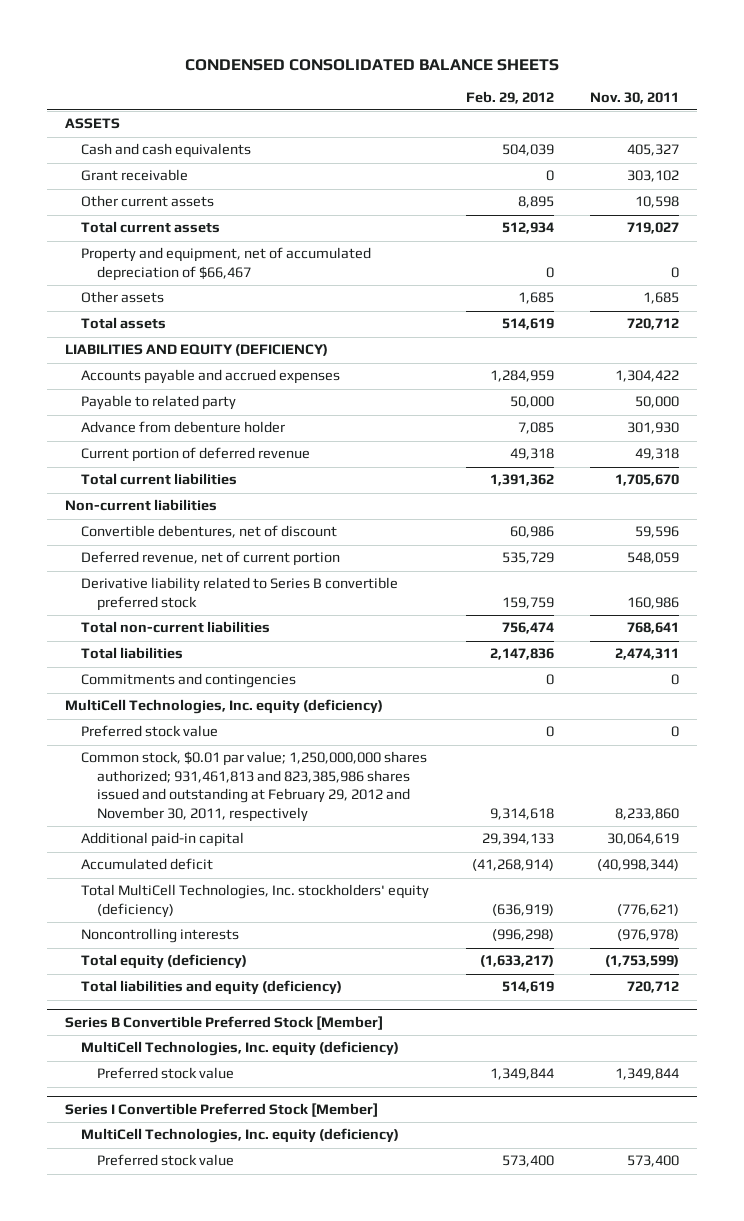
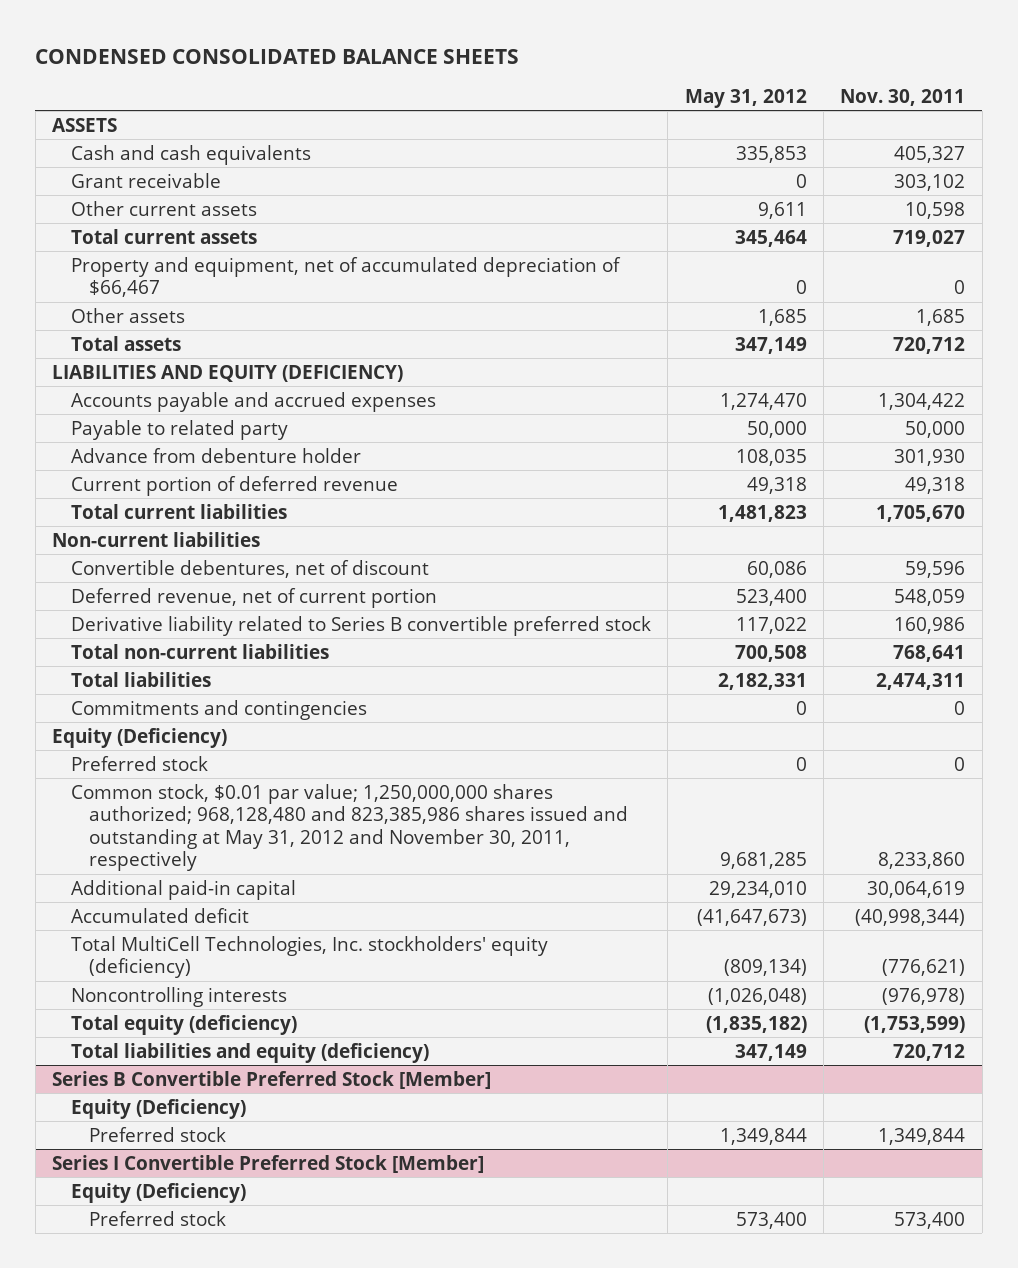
- | Feb. 29, 2012 | Nov. 30, 2011
+ | May 31, 2012 | Nov. 30, 2011
- MultiCell Technologies, Inc. equity (deficiency)
- Preferred stock value | 0 | 0
- Common stock, $0.01 par value; 1,250,000,000 shares authorized; 931,461,813 and 823,385,986 shares issued and outstanding at February 29, 2012 and November 30, 2011, respectively | 9,314,618 | 8,233,860
+ Equity (Deficiency)
+ Preferred stock | 0 | 0
+ Common stock, $0.01 par value; 1,250,000,000 shares authorized; 968,128,480 and 823,385,986 shares issued and outstanding at May 31, 2012 and November 30, 2011, respectively | 9,681,285 | 8,233,860
@ Series B Convertible Preferred Stock [Member]
- MultiCell Technologies, Inc. equity (deficiency)
- Preferred stock value | 1,349,844 | 1,349,844
+ Equity (Deficiency)
+ Preferred stock | 1,349,844 | 1,349,844
@ Series I Convertible Preferred Stock [Member]
- MultiCell Technologies, Inc. equity (deficiency)
- Preferred stock value | 573,400 | 573,400
+ Equity (Deficiency)
+ Preferred stock | 573,400 | 573,400

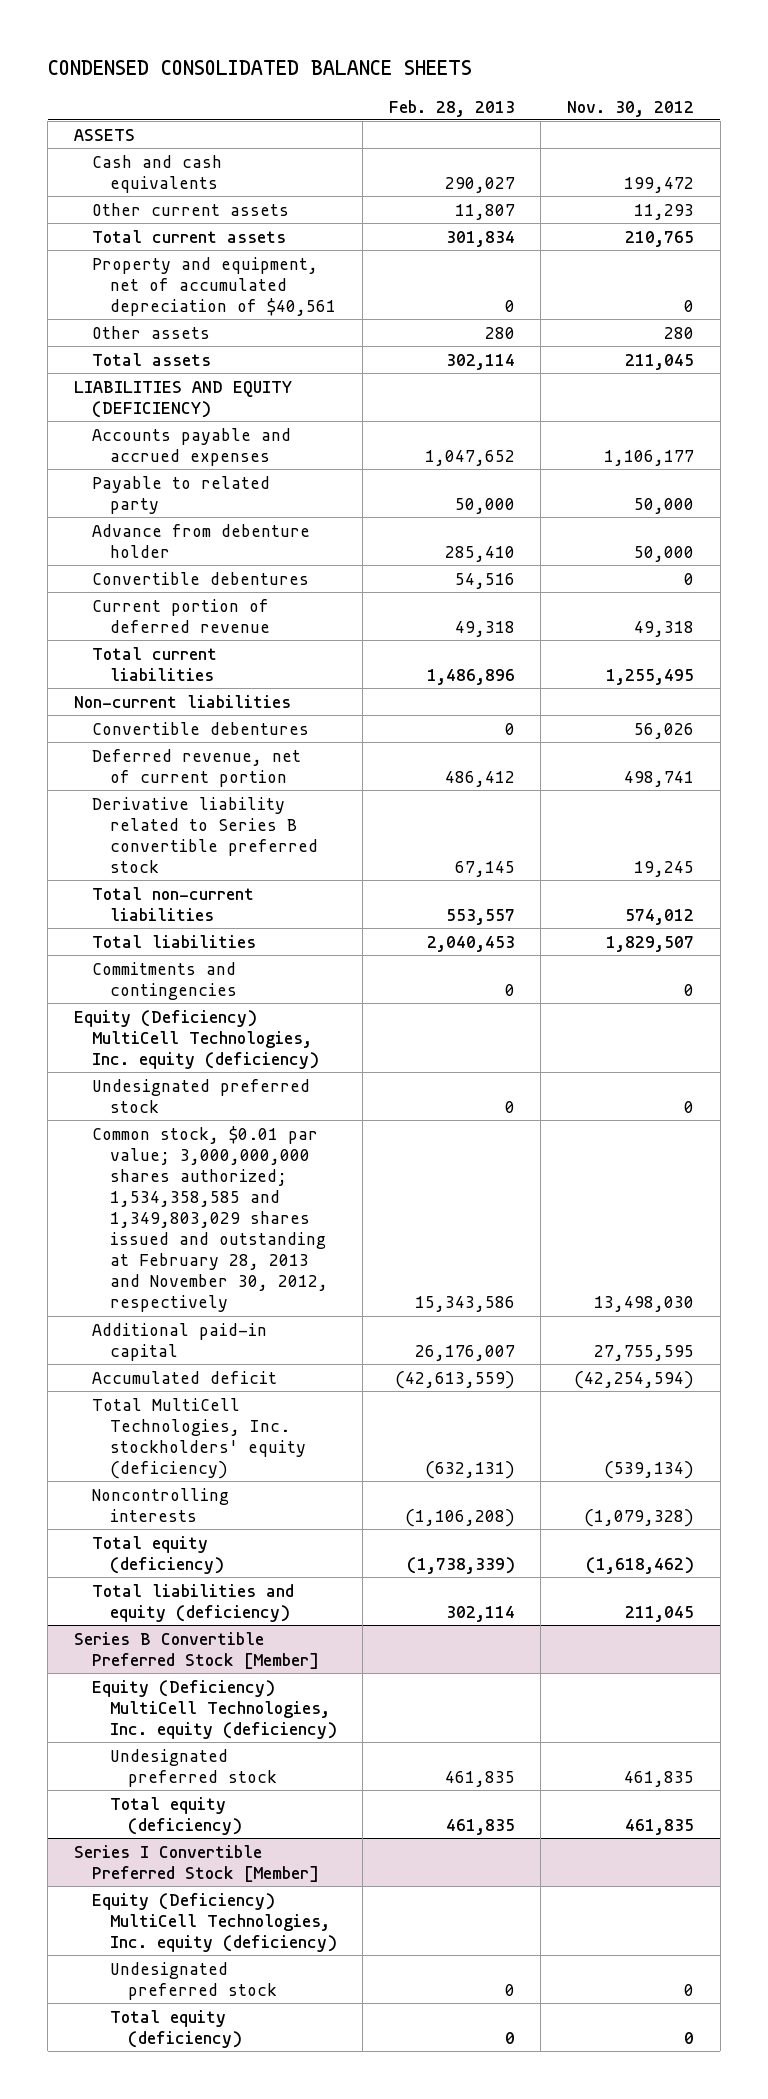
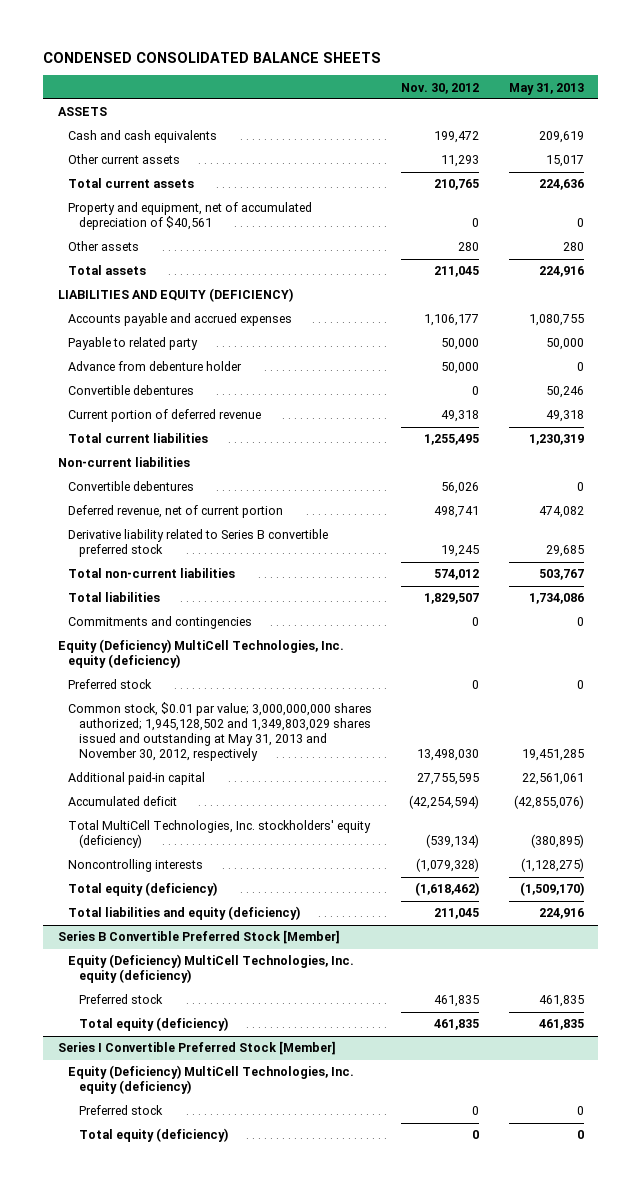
- | Feb. 28, 2013 | Nov. 30, 2012
+ | Nov. 30, 2012 | May 31, 2013
- Undesignated preferred stock | 0 | 0
- Common stock, $0.01 par value; 3,000,000,000 shares authorized; 1,534,358,585 and 1,349,803,029 shares issued and outstanding at February 28, 2013 and November 30, 2012, respectively | 15,343,586 | 13,498,030
+ Preferred stock | 0 | 0
+ Common stock, $0.01 par value; 3,000,000,000 shares authorized; 1,945,128,502 and 1,349,803,029 shares issued and outstanding at May 31, 2013 and November 30, 2012, respectively | 13,498,030 | 19,451,285
@ Series B Convertible Preferred Stock [Member]
- Undesignated preferred stock | 461,835 | 461,835
+ Preferred stock | 461,835 | 461,835
@ Series I Convertible Preferred Stock [Member]
- Undesignated preferred stock | 0 | 0
+ Preferred stock | 0 | 0

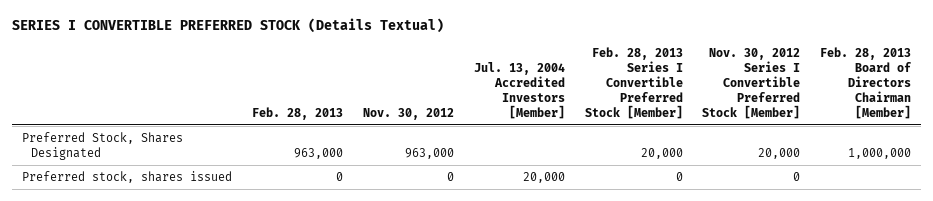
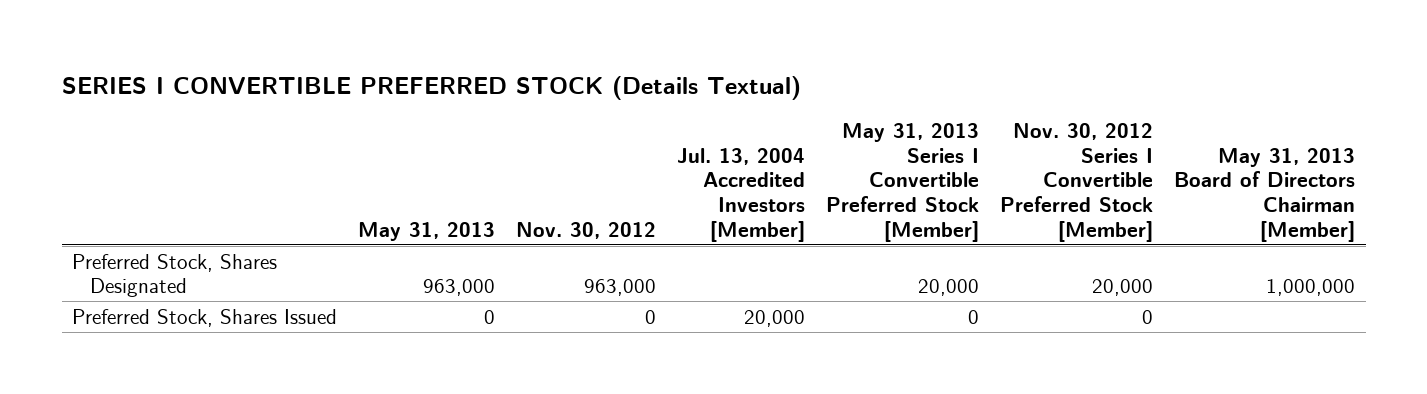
- | Feb. 28, 2013 | Nov. 30, 2012 | Jul. 13, 2004 Accredited Investors [Member] | Feb. 28, 2013 Series I Convertible Preferred Stock [Member] | Nov. 30, 2012 Series I Convertible Preferred Stock [Member] | Feb. 28, 2013 Board of Directors Chairman [Member]
+ | May 31, 2013 | Nov. 30, 2012 | Jul. 13, 2004 Accredited Investors [Member] | May 31, 2013 Series I Convertible Preferred Stock [Member] | Nov. 30, 2012 Series I Convertible Preferred Stock [Member] | May 31, 2013 Board of Directors Chairman [Member]
- Preferred stock, shares issued | 0 | 0 | 20,000 | 0 | 0 |
+ Preferred Stock, Shares Issued | 0 | 0 | 20,000 | 0 | 0 |

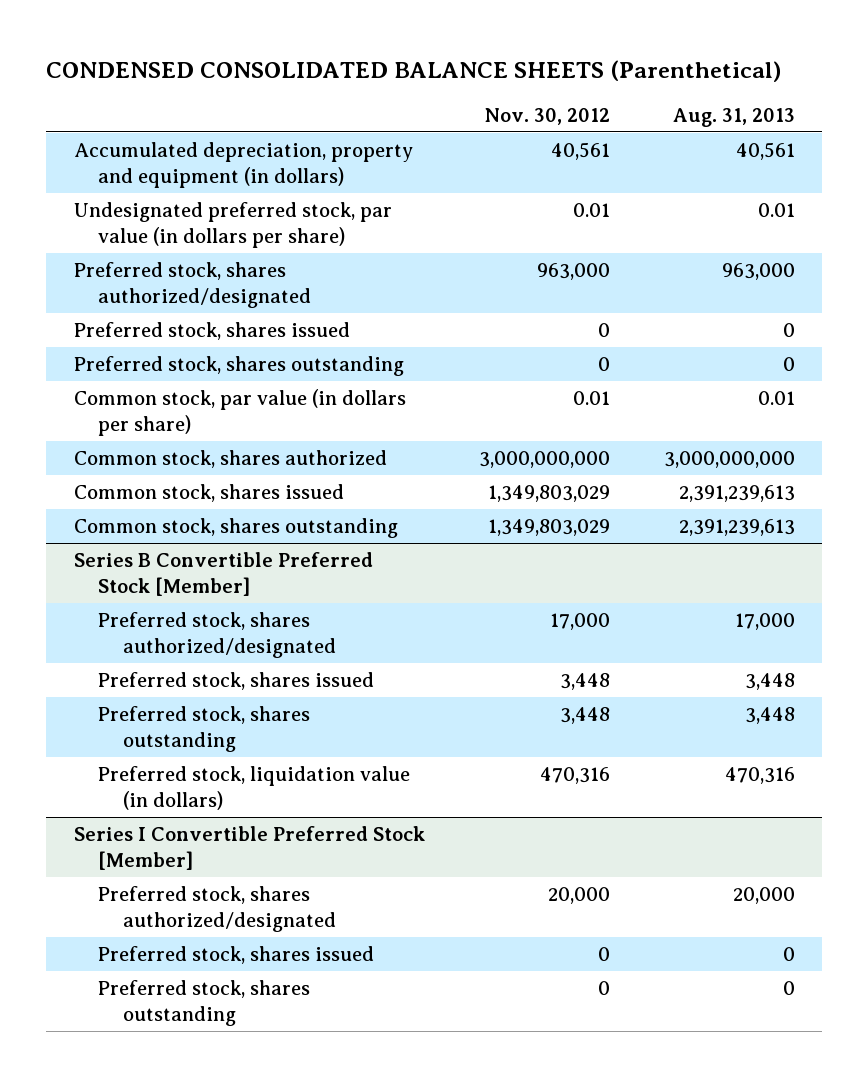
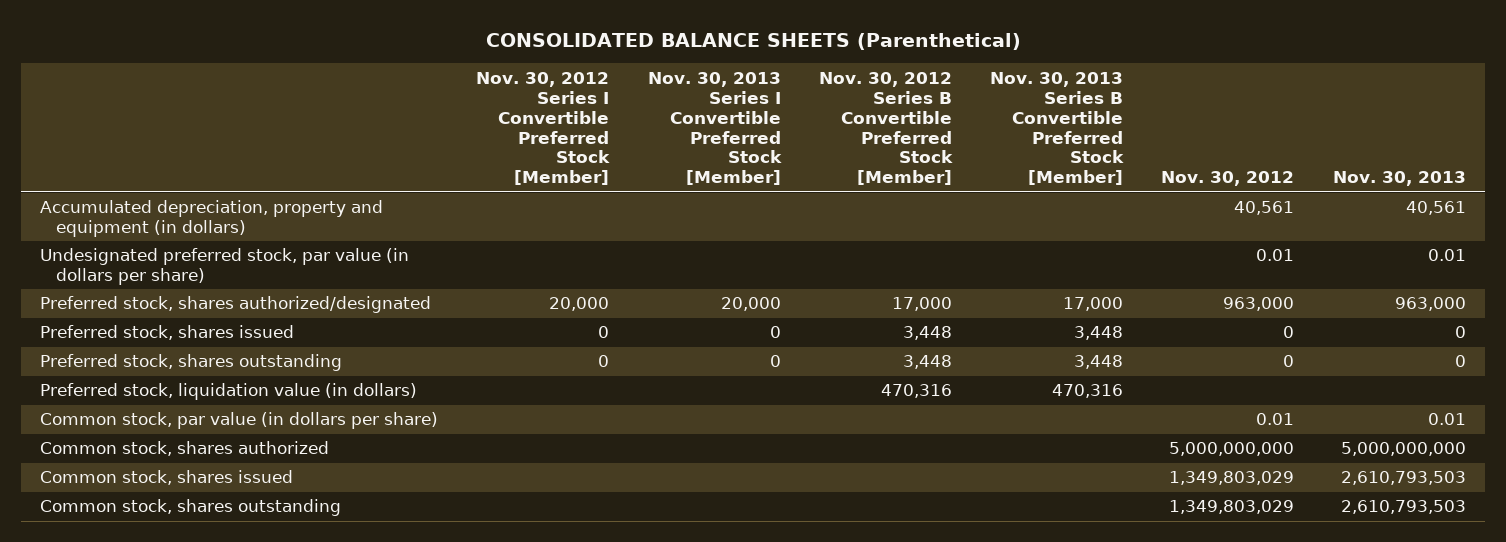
- CONDENSED CONSOLIDATED BALANCE SHEETS (Parenthetical)
+ CONSOLIDATED BALANCE SHEETS (Parenthetical)
- | Nov. 30, 2012 | Aug. 31, 2013
+ | Nov. 30, 2012 Series I Convertible Preferred Stock [Member] | Nov. 30, 2013 Series I Convertible Preferred Stock [Member] | Nov. 30, 2012 Series B Convertible Preferred Stock [Member] | Nov. 30, 2013 Series B Convertible Preferred Stock [Member] | Nov. 30, 2012 | Nov. 30, 2013
+ Preferred stock, liquidation value (in dollars) | | | 470,316 | 470,316 | |
- Common stock, shares authorized | 3,000,000,000 | 3,000,000,000
+ Common stock, shares authorized | | | | | 5,000,000,000 | 5,000,000,000
- Series B Convertible Preferred Stock [Member]
- Preferred stock, shares authorized/designated | 17,000 | 17,000
- Preferred stock, shares issued | 3,448 | 3,448
- Preferred stock, shares outstanding | 3,448 | 3,448
- Preferred stock, liquidation value (in dollars) | 470,316 | 470,316
- Series I Convertible Preferred Stock [Member]
- Preferred stock, shares authorized/designated | 20,000 | 20,000
- Preferred stock, shares issued | 0 | 0
- Preferred stock, shares outstanding | 0 | 0

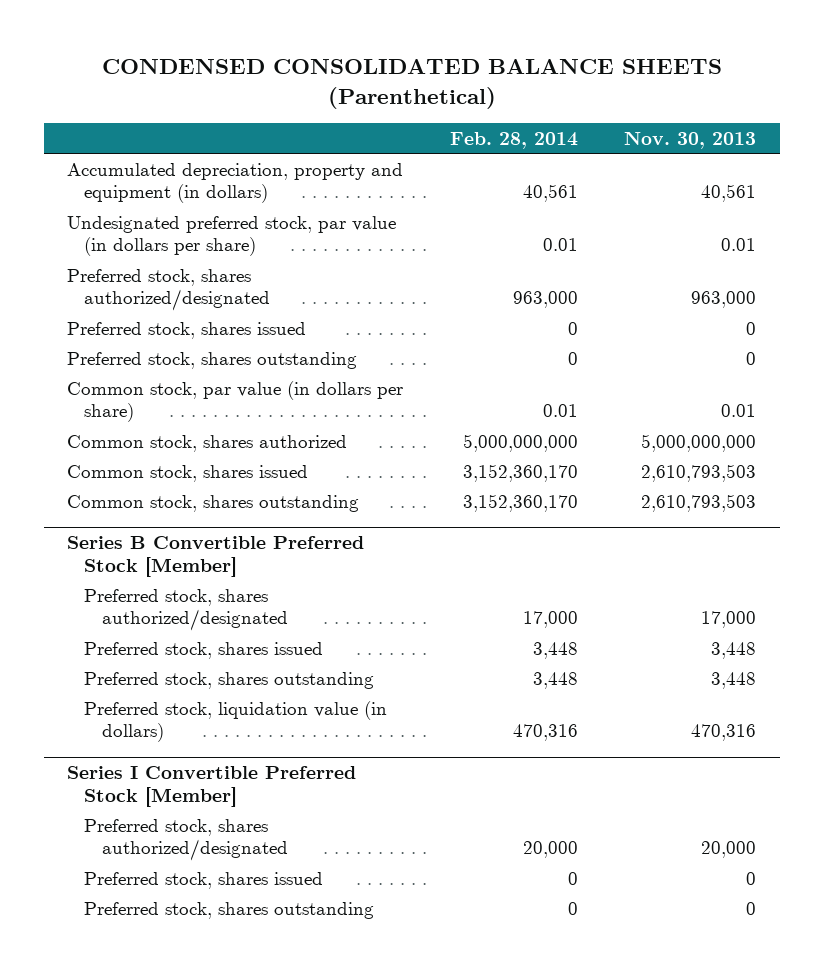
- CONSOLIDATED BALANCE SHEETS (Parenthetical)
+ CONDENSED CONSOLIDATED BALANCE SHEETS (Parenthetical)
- | Nov. 30, 2012 Series I Convertible Preferred Stock [Member] | Nov. 30, 2013 Series I Convertible Preferred Stock [Member] | Nov. 30, 2012 Series B Convertible Preferred Stock [Member] | Nov. 30, 2013 Series B Convertible Preferred Stock [Member] | Nov. 30, 2012 | Nov. 30, 2013
+ | Feb. 28, 2014 | Nov. 30, 2013
- Preferred stock, liquidation value (in dollars) | | | 470,316 | 470,316 | |
+ Series B Convertible Preferred Stock [Member]
+ Preferred stock, shares authorized/designated | 17,000 | 17,000
+ Preferred stock, shares issued | 3,448 | 3,448
+ Preferred stock, shares outstanding | 3,448 | 3,448
+ Preferred stock, liquidation value (in dollars) | 470,316 | 470,316
+ Series I Convertible Preferred Stock [Member]
+ Preferred stock, shares authorized/designated | 20,000 | 20,000
+ Preferred stock, shares issued | 0 | 0
+ Preferred stock, shares outstanding | 0 | 0

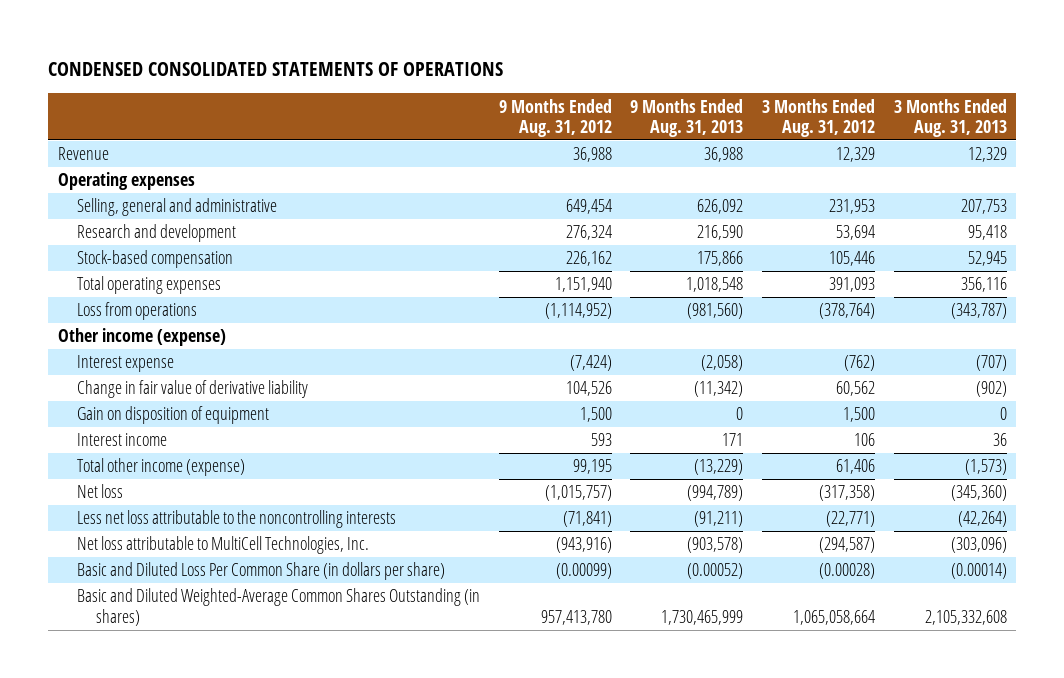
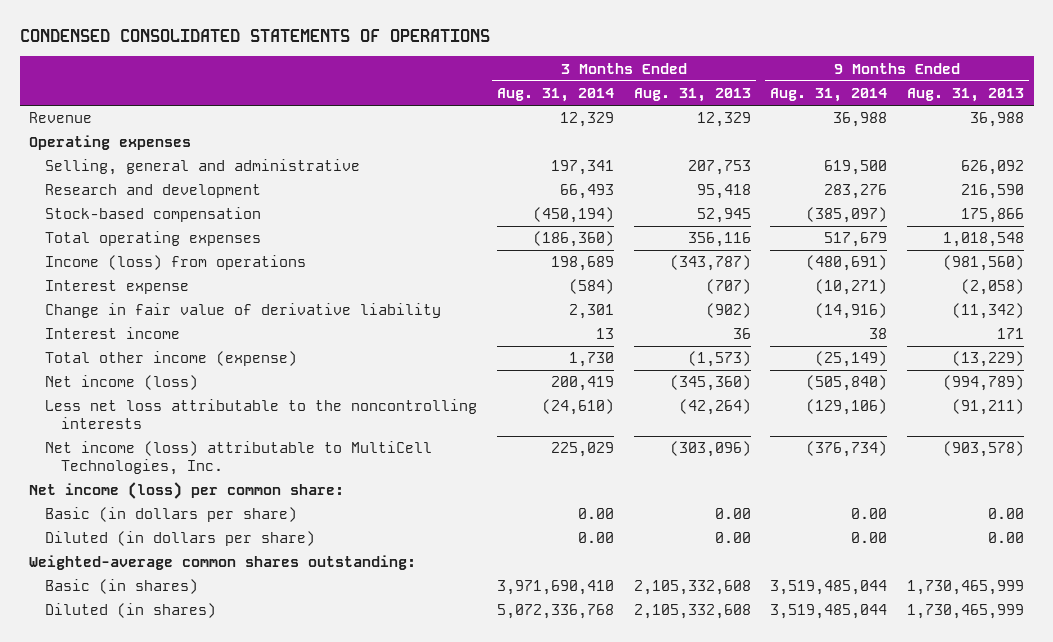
- | 9 Months Ended Aug. 31, 2012 | 9 Months Ended Aug. 31, 2013 | 3 Months Ended Aug. 31, 2012 | 3 Months Ended Aug. 31, 2013
+ | 3 Months Ended Aug. 31, 2014 | 3 Months Ended Aug. 31, 2013 | 9 Months Ended Aug. 31, 2014 | 9 Months Ended Aug. 31, 2013
- Loss from operations | (1,114,952) | (981,560) | (378,764) | (343,787)
- Other income (expense)
+ Income (loss) from operations | 198,689 | (343,787) | (480,691) | (981,560)
- Gain on disposition of equipment | 1,500 | 0 | 1,500 | 0
- Net loss | (1,015,757) | (994,789) | (317,358) | (345,360)
+ Net income (loss) | 200,419 | (345,360) | (505,840) | (994,789)
- Net loss attributable to MultiCell Technologies, Inc. | (943,916) | (903,578) | (294,587) | (303,096)
- Basic and Diluted Loss Per Common Share (in dollars per share) | (0.00099) | (0.00052) | (0.00028) | (0.00014)
- Basic and Diluted Weighted-Average Common Shares Outstanding (in shares) | 957,413,780 | 1,730,465,999 | 1,065,058,664 | 2,105,332,608
+ Net income (loss) attributable to MultiCell Technologies, Inc. | 225,029 | (303,096) | (376,734) | (903,578)
+ Net income (loss) per common share:
+ Basic (in dollars per share) | 0.00 | 0.00 | 0.00 | 0.00
+ Diluted (in dollars per share) | 0.00 | 0.00 | 0.00 | 0.00
+ Weighted-average common shares outstanding:
+ Basic (in shares) | 3,971,690,410 | 2,105,332,608 | 3,519,485,044 | 1,730,465,999
+ Diluted (in shares) | 5,072,336,768 | 2,105,332,608 | 3,519,485,044 | 1,730,465,999

